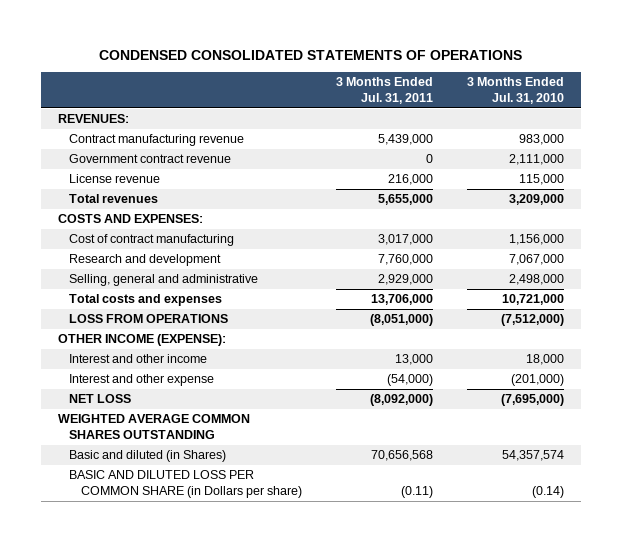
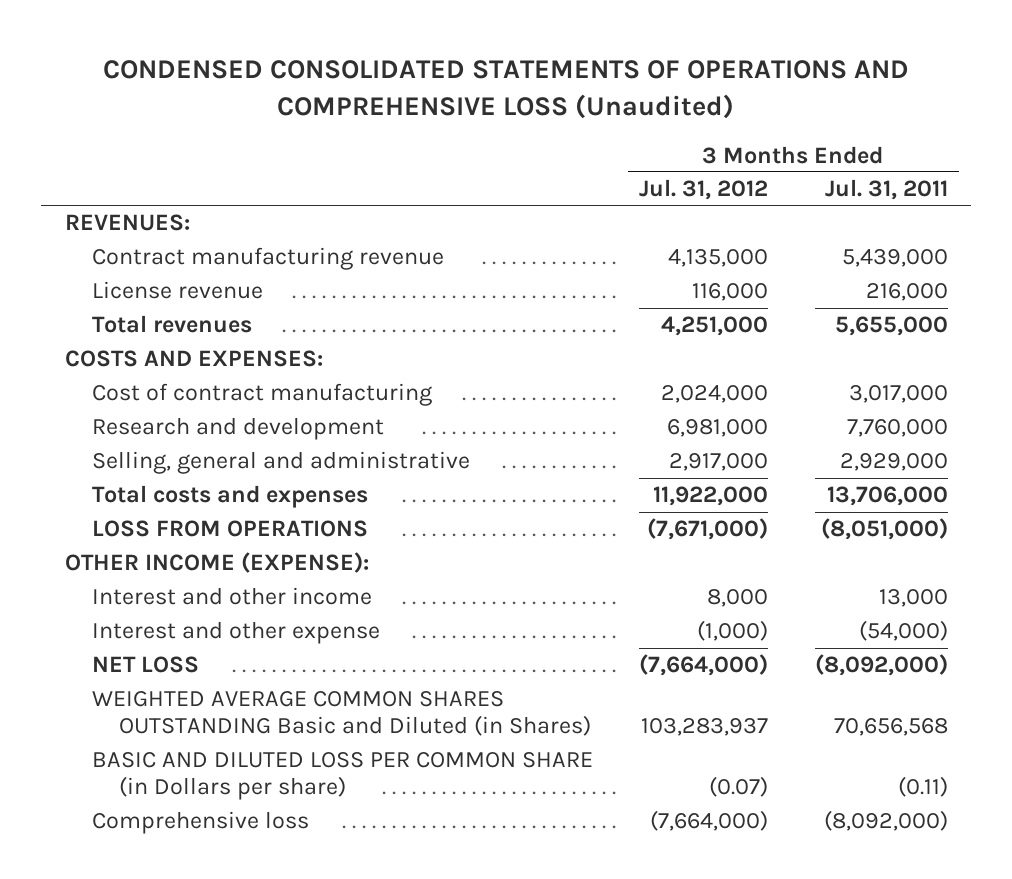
- CONDENSED CONSOLIDATED STATEMENTS OF OPERATIONS
+ CONDENSED CONSOLIDATED STATEMENTS OF OPERATIONS AND COMPREHENSIVE LOSS (Unaudited)
- | 3 Months Ended Jul. 31, 2011 | 3 Months Ended Jul. 31, 2010
+ | 3 Months Ended Jul. 31, 2012 | 3 Months Ended Jul. 31, 2011
- Government contract revenue | 0 | 2,111,000
- WEIGHTED AVERAGE COMMON SHARES OUTSTANDING
- Basic and diluted (in Shares) | 70,656,568 | 54,357,574
+ WEIGHTED AVERAGE COMMON SHARES OUTSTANDING Basic and Diluted (in Shares) | 103,283,937 | 70,656,568
+ Comprehensive loss | (7,664,000) | (8,092,000)

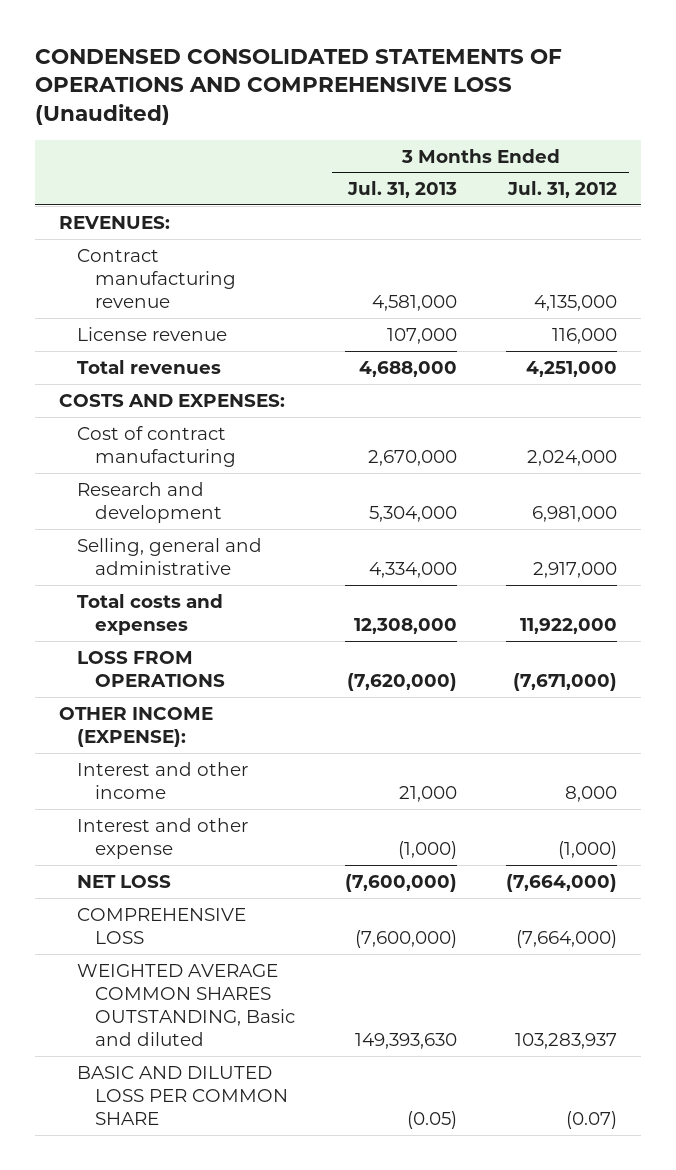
- | 3 Months Ended Jul. 31, 2012 | 3 Months Ended Jul. 31, 2011
+ | 3 Months Ended Jul. 31, 2013 | 3 Months Ended Jul. 31, 2012
- WEIGHTED AVERAGE COMMON SHARES OUTSTANDING Basic and Diluted (in Shares) | 103,283,937 | 70,656,568
- BASIC AND DILUTED LOSS PER COMMON SHARE (in Dollars per share) | (0.07) | (0.11)
- Comprehensive loss | (7,664,000) | (8,092,000)
+ COMPREHENSIVE LOSS | (7,600,000) | (7,664,000)
+ WEIGHTED AVERAGE COMMON SHARES OUTSTANDING, Basic and diluted | 149,393,630 | 103,283,937
+ BASIC AND DILUTED LOSS PER COMMON SHARE | (0.05) | (0.07)

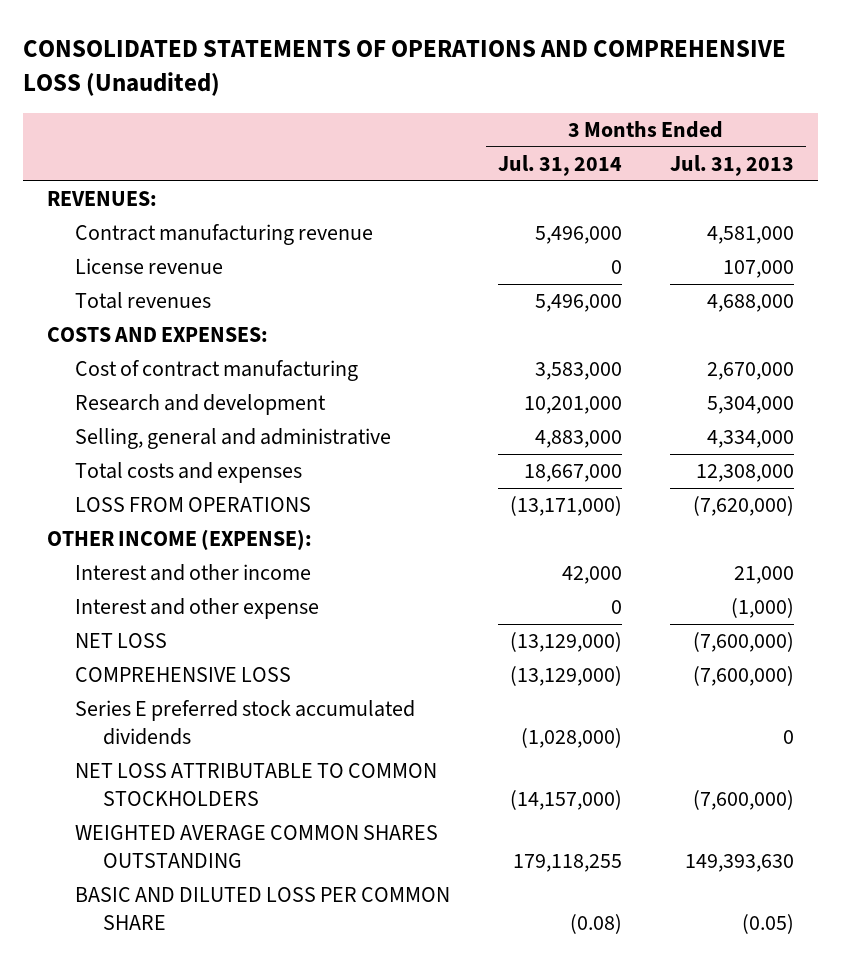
- CONDENSED CONSOLIDATED STATEMENTS OF OPERATIONS AND COMPREHENSIVE LOSS (Unaudited)
+ CONSOLIDATED STATEMENTS OF OPERATIONS AND COMPREHENSIVE LOSS (Unaudited)
- | 3 Months Ended Jul. 31, 2013 | 3 Months Ended Jul. 31, 2012
+ | 3 Months Ended Jul. 31, 2014 | 3 Months Ended Jul. 31, 2013
- WEIGHTED AVERAGE COMMON SHARES OUTSTANDING, Basic and diluted | 149,393,630 | 103,283,937
+ Series E preferred stock accumulated dividends | (1,028,000) | 0
+ NET LOSS ATTRIBUTABLE TO COMMON STOCKHOLDERS | (14,157,000) | (7,600,000)
+ WEIGHTED AVERAGE COMMON SHARES OUTSTANDING | 179,118,255 | 149,393,630

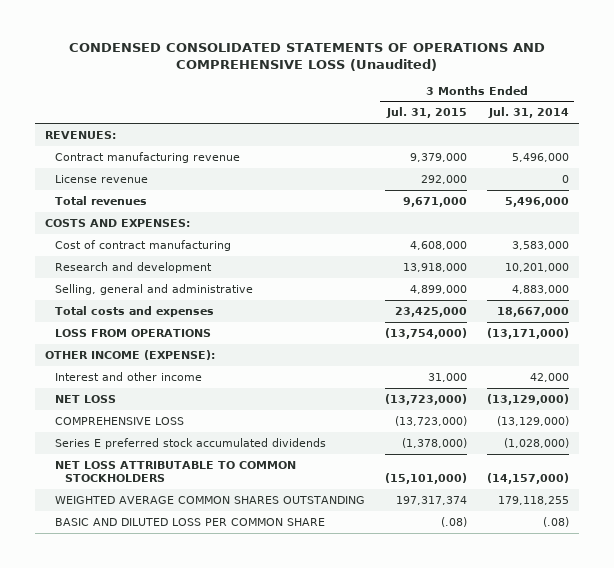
- CONSOLIDATED STATEMENTS OF OPERATIONS AND COMPREHENSIVE LOSS (Unaudited)
+ CONDENSED CONSOLIDATED STATEMENTS OF OPERATIONS AND COMPREHENSIVE LOSS (Unaudited)
- | 3 Months Ended Jul. 31, 2014 | 3 Months Ended Jul. 31, 2013
+ | 3 Months Ended Jul. 31, 2015 | 3 Months Ended Jul. 31, 2014
- Interest and other expense | 0 | (1,000)
- BASIC AND DILUTED LOSS PER COMMON SHARE | (0.08) | (0.05)
+ BASIC AND DILUTED LOSS PER COMMON SHARE | (.08) | (.08)

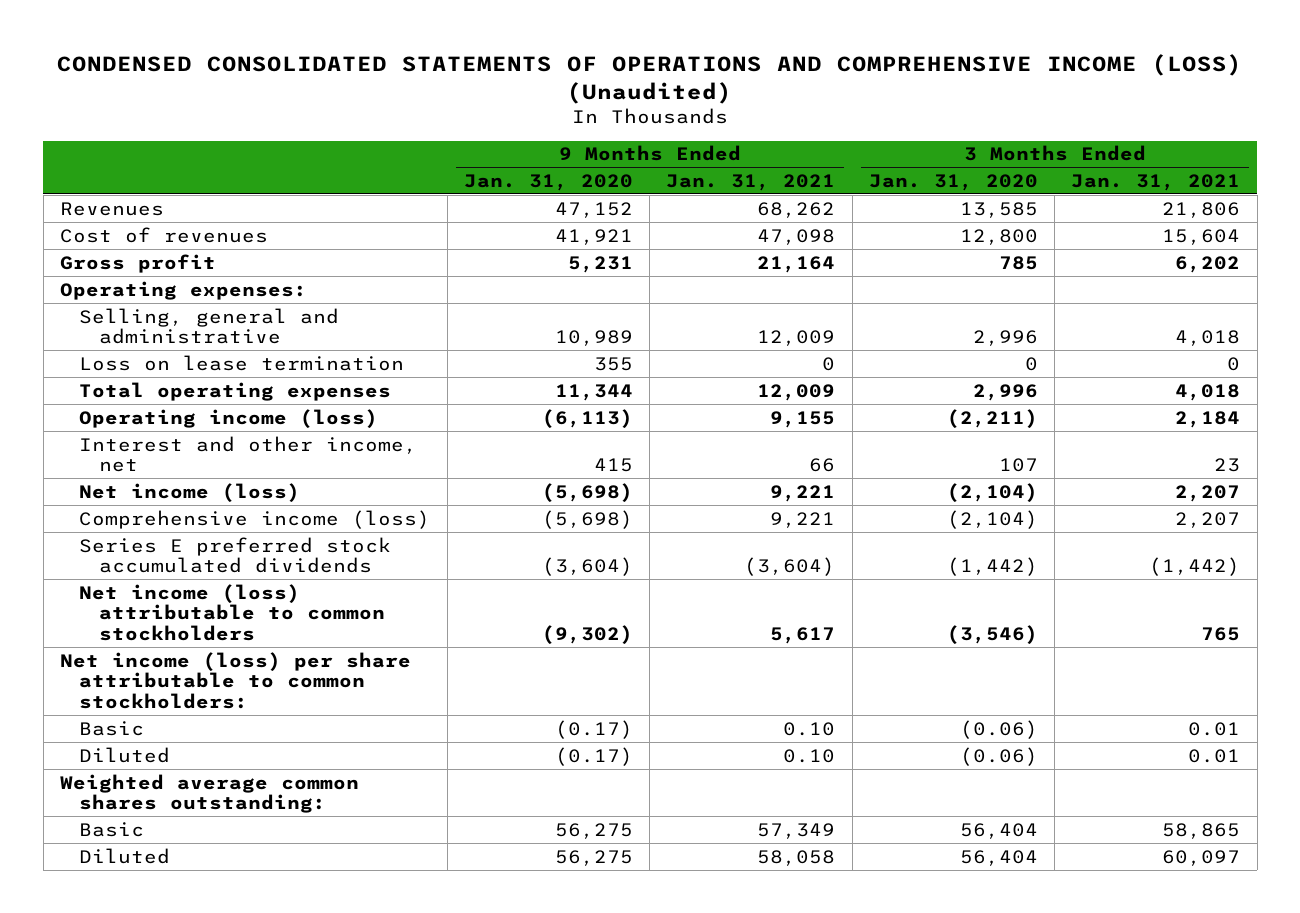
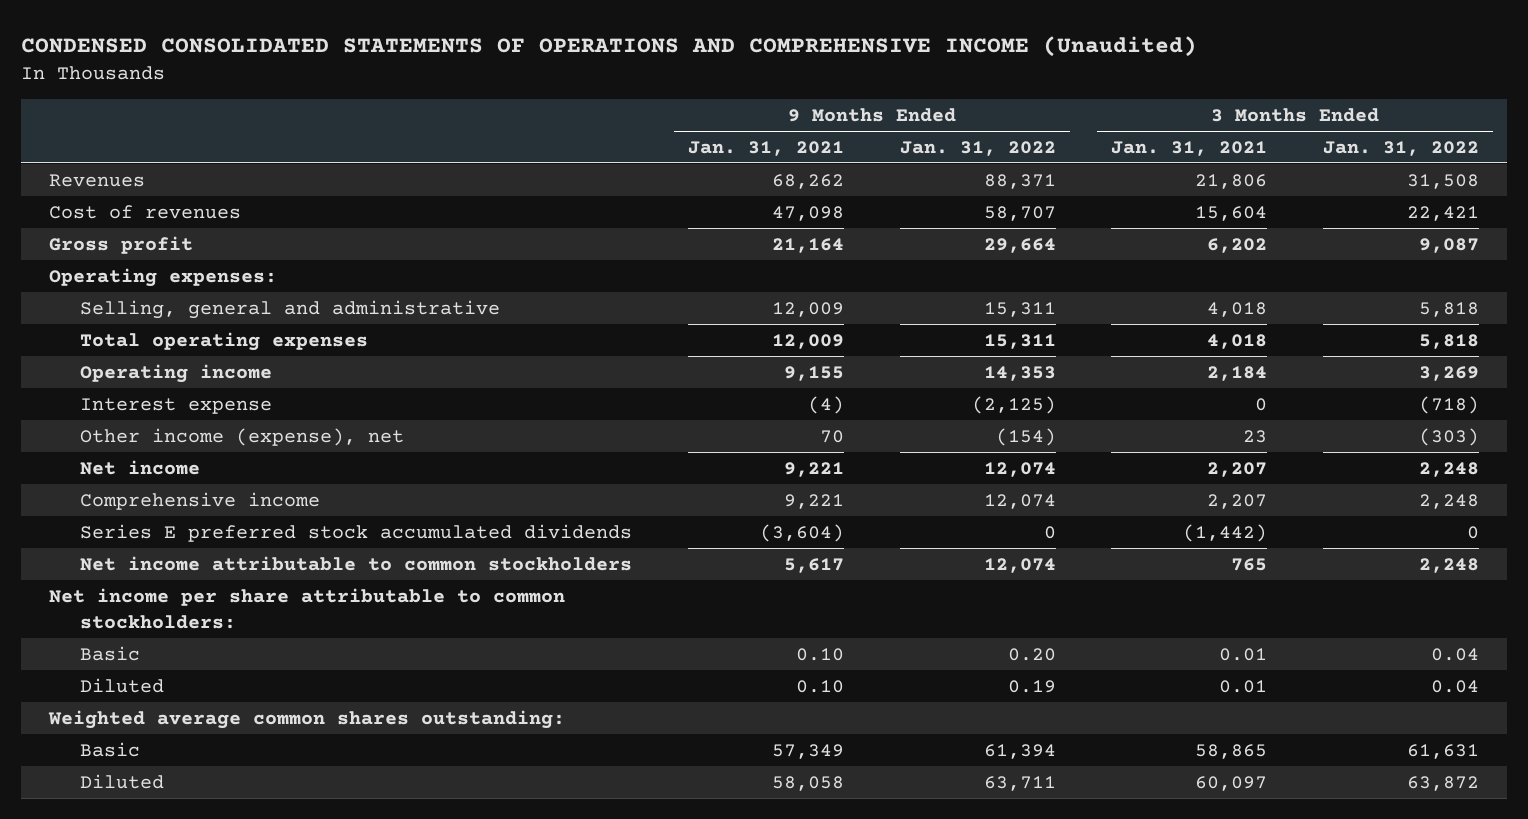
- CONDENSED CONSOLIDATED STATEMENTS OF OPERATIONS AND COMPREHENSIVE INCOME (LOSS) (Unaudited)
+ CONDENSED CONSOLIDATED STATEMENTS OF OPERATIONS AND COMPREHENSIVE INCOME (Unaudited)
- | 9 Months Ended Jan. 31, 2020 | 9 Months Ended Jan. 31, 2021 | 3 Months Ended Jan. 31, 2020 | 3 Months Ended Jan. 31, 2021
+ | 9 Months Ended Jan. 31, 2021 | 9 Months Ended Jan. 31, 2022 | 3 Months Ended Jan. 31, 2021 | 3 Months Ended Jan. 31, 2022
- Loss on lease termination | 355 | 0 | 0 | 0
- Operating income (loss) | (6,113) | 9,155 | (2,211) | 2,184
- Interest and other income, net | 415 | 66 | 107 | 23
- Net income (loss) | (5,698) | 9,221 | (2,104) | 2,207
- Comprehensive income (loss) | (5,698) | 9,221 | (2,104) | 2,207
+ Operating income | 9,155 | 14,353 | 2,184 | 3,269
+ Interest expense | (4) | (2,125) | 0 | (718)
+ Other income (expense), net | 70 | (154) | 23 | (303)
+ Net income | 9,221 | 12,074 | 2,207 | 2,248
+ Comprehensive income | 9,221 | 12,074 | 2,207 | 2,248
- Net income (loss) attributable to common stockholders | (9,302) | 5,617 | (3,546) | 765
- Net income (loss) per share attributable to common stockholders:
+ Net income attributable to common stockholders | 5,617 | 12,074 | 765 | 2,248
+ Net income per share attributable to common stockholders:

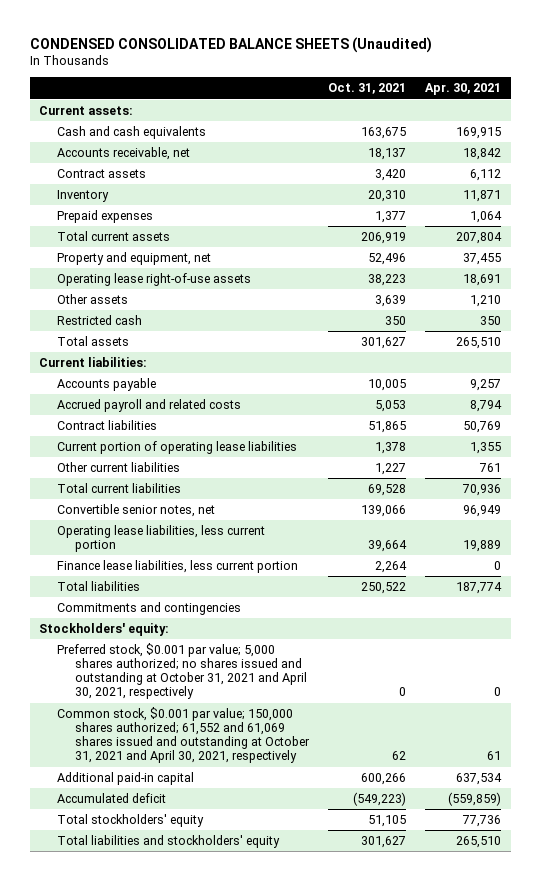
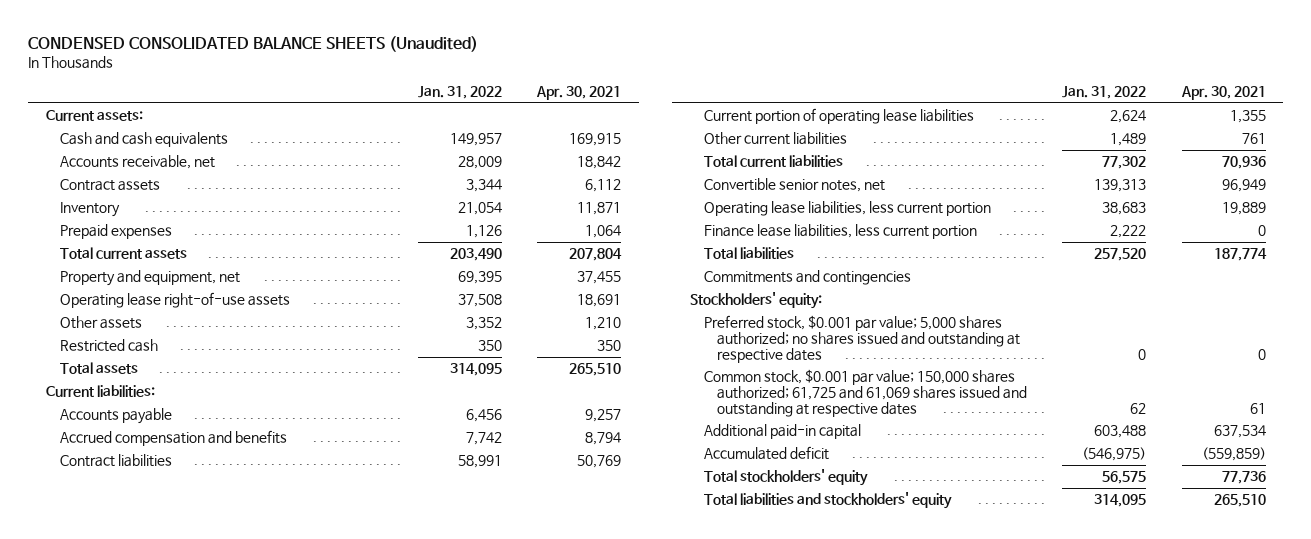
- | Oct. 31, 2021 | Apr. 30, 2021
+ | Jan. 31, 2022 | Apr. 30, 2021
- Accrued payroll and related costs | 5,053 | 8,794
+ Accrued compensation and benefits | 7,742 | 8,794
- Preferred stock, $0.001 par value; 5,000 shares authorized; no shares issued and outstanding at October 31, 2021 and April 30, 2021, respectively | 0 | 0
- Common stock, $0.001 par value; 150,000 shares authorized; 61,552 and 61,069 shares issued and outstanding at October 31, 2021 and April 30, 2021, respectively | 62 | 61
+ Preferred stock, $0.001 par value; 5,000 shares authorized; no shares issued and outstanding at respective dates | 0 | 0
+ Common stock, $0.001 par value; 150,000 shares authorized; 61,725 and 61,069 shares issued and outstanding at respective dates | 62 | 61

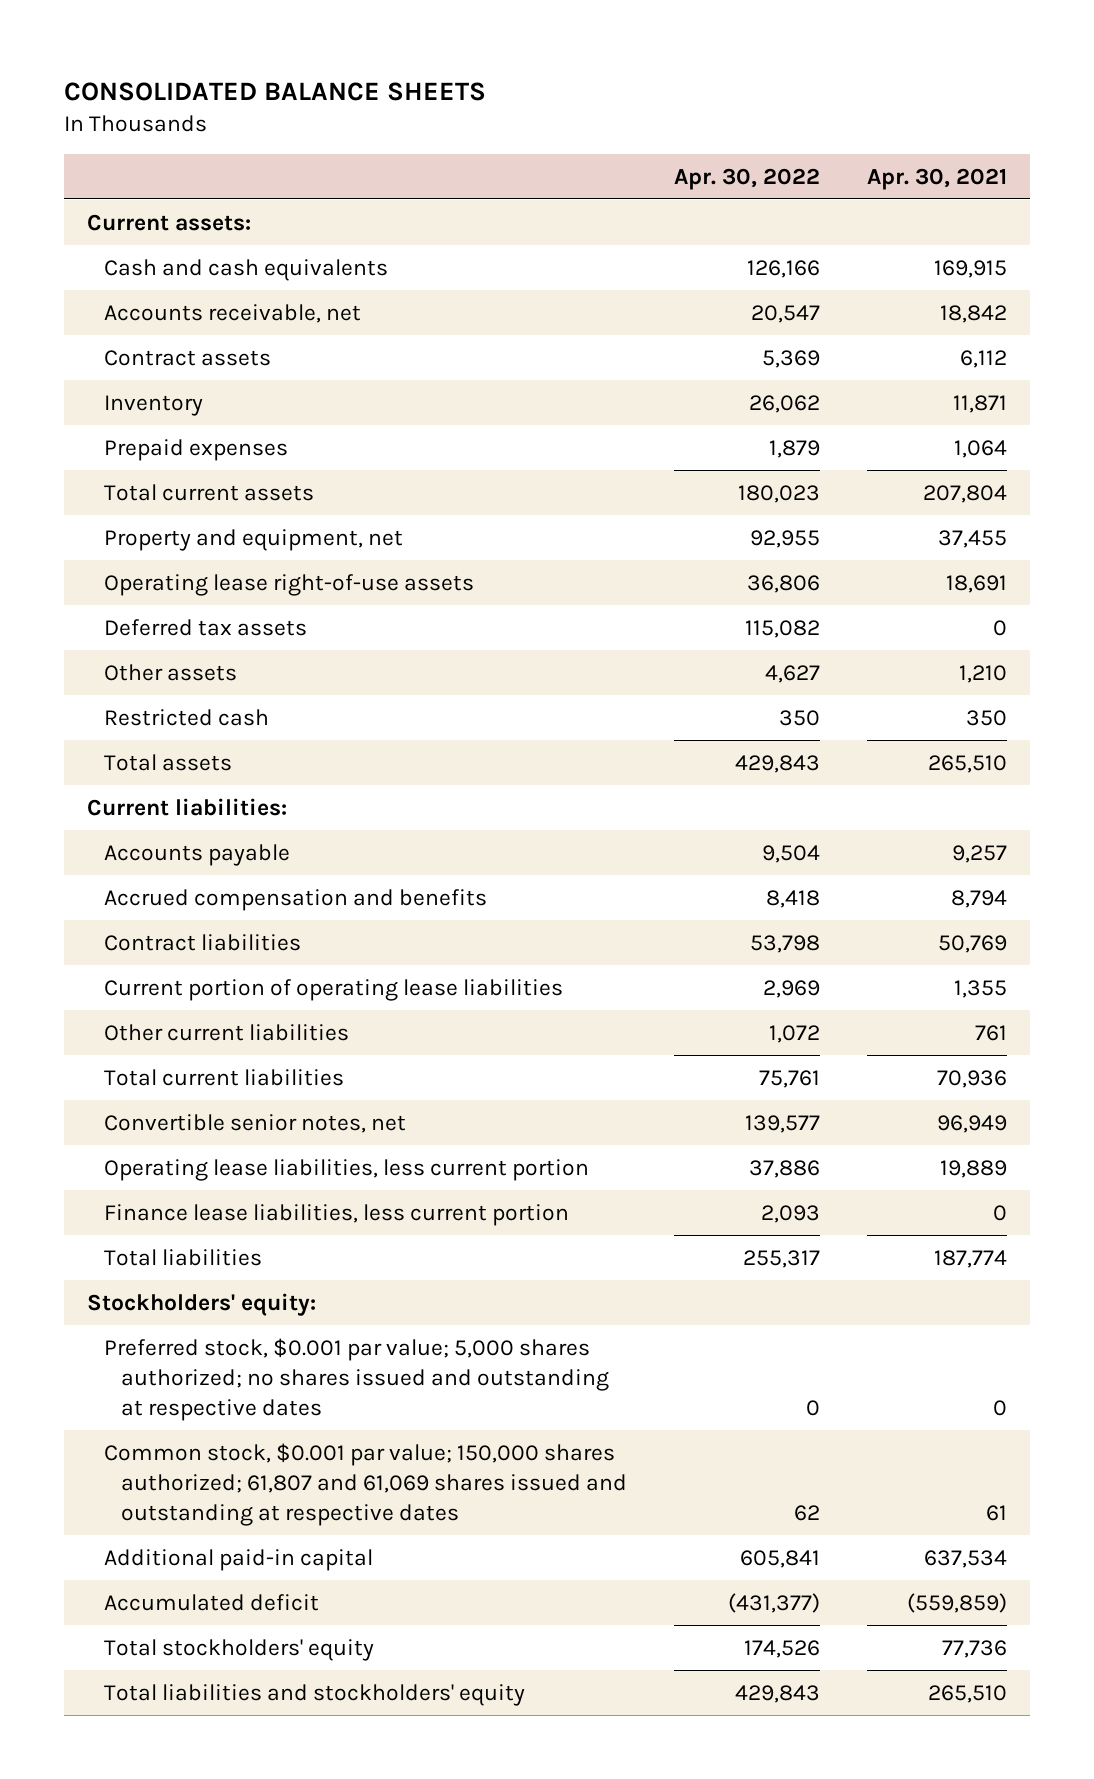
- CONDENSED CONSOLIDATED BALANCE SHEETS (Unaudited)
+ CONSOLIDATED BALANCE SHEETS
- | Jan. 31, 2022 | Apr. 30, 2021
+ | Apr. 30, 2022 | Apr. 30, 2021
+ Deferred tax assets | 115,082 | 0
- Commitments and contingencies
- Common stock, $0.001 par value; 150,000 shares authorized; 61,725 and 61,069 shares issued and outstanding at respective dates | 62 | 61
+ Common stock, $0.001 par value; 150,000 shares authorized; 61,807 and 61,069 shares issued and outstanding at respective dates | 62 | 61

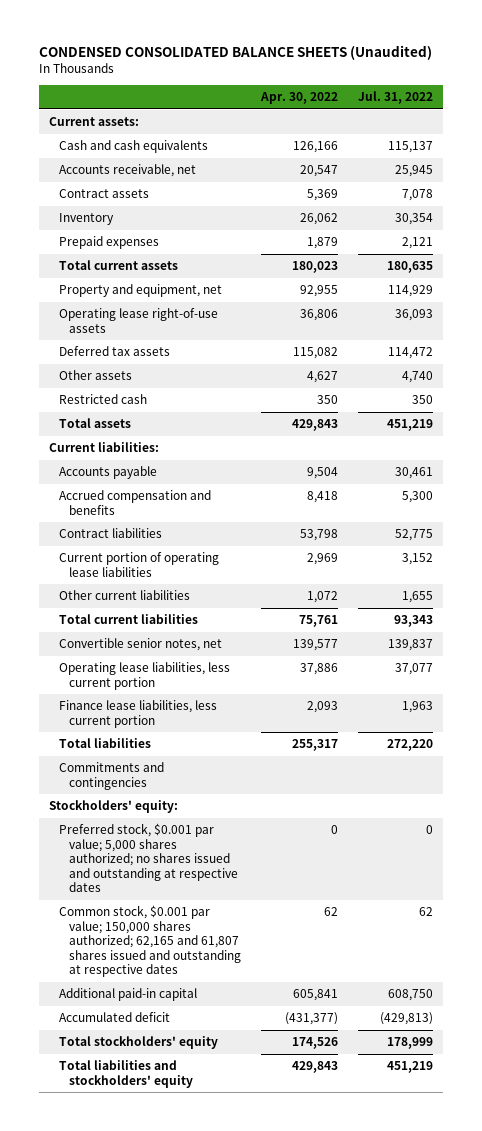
- CONSOLIDATED BALANCE SHEETS
+ CONDENSED CONSOLIDATED BALANCE SHEETS (Unaudited)
- | Apr. 30, 2022 | Apr. 30, 2021
+ | Apr. 30, 2022 | Jul. 31, 2022
+ Commitments and contingencies
- Common stock, $0.001 par value; 150,000 shares authorized; 61,807 and 61,069 shares issued and outstanding at respective dates | 62 | 61
+ Common stock, $0.001 par value; 150,000 shares authorized; 62,165 and 61,807 shares issued and outstanding at respective dates | 62 | 62

